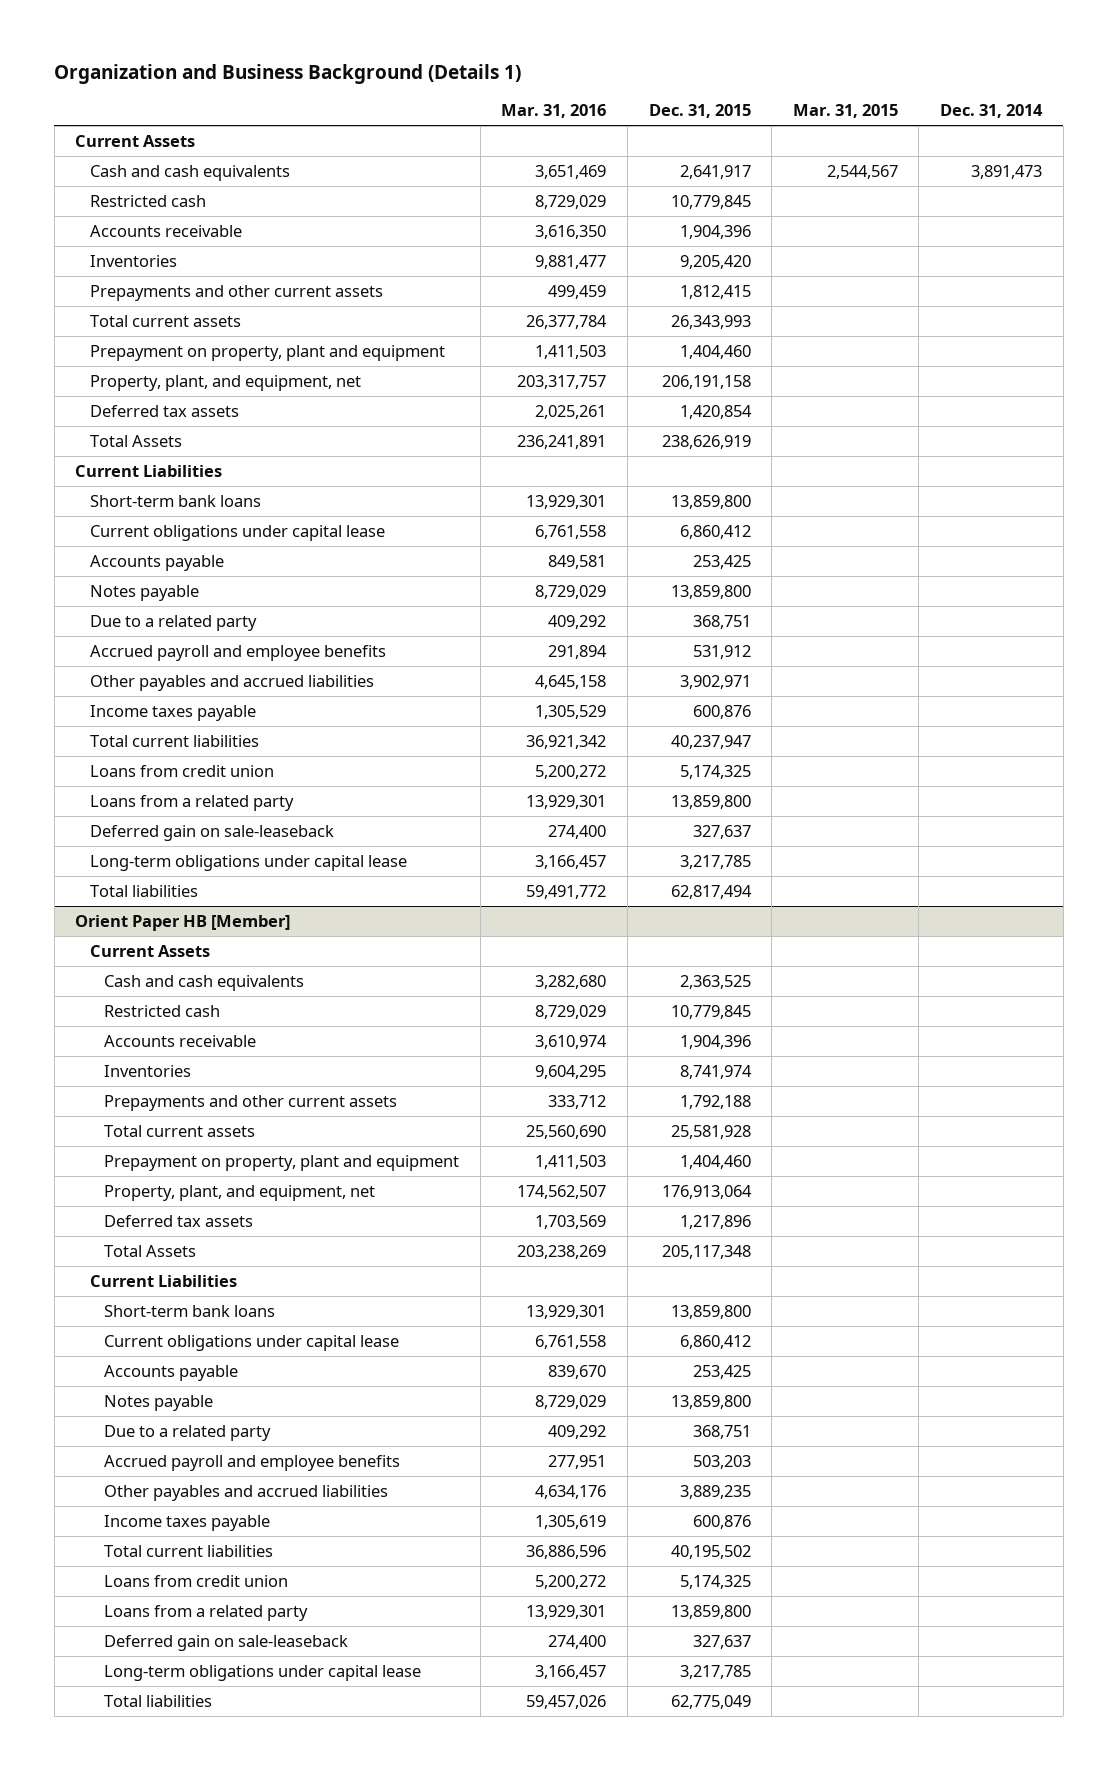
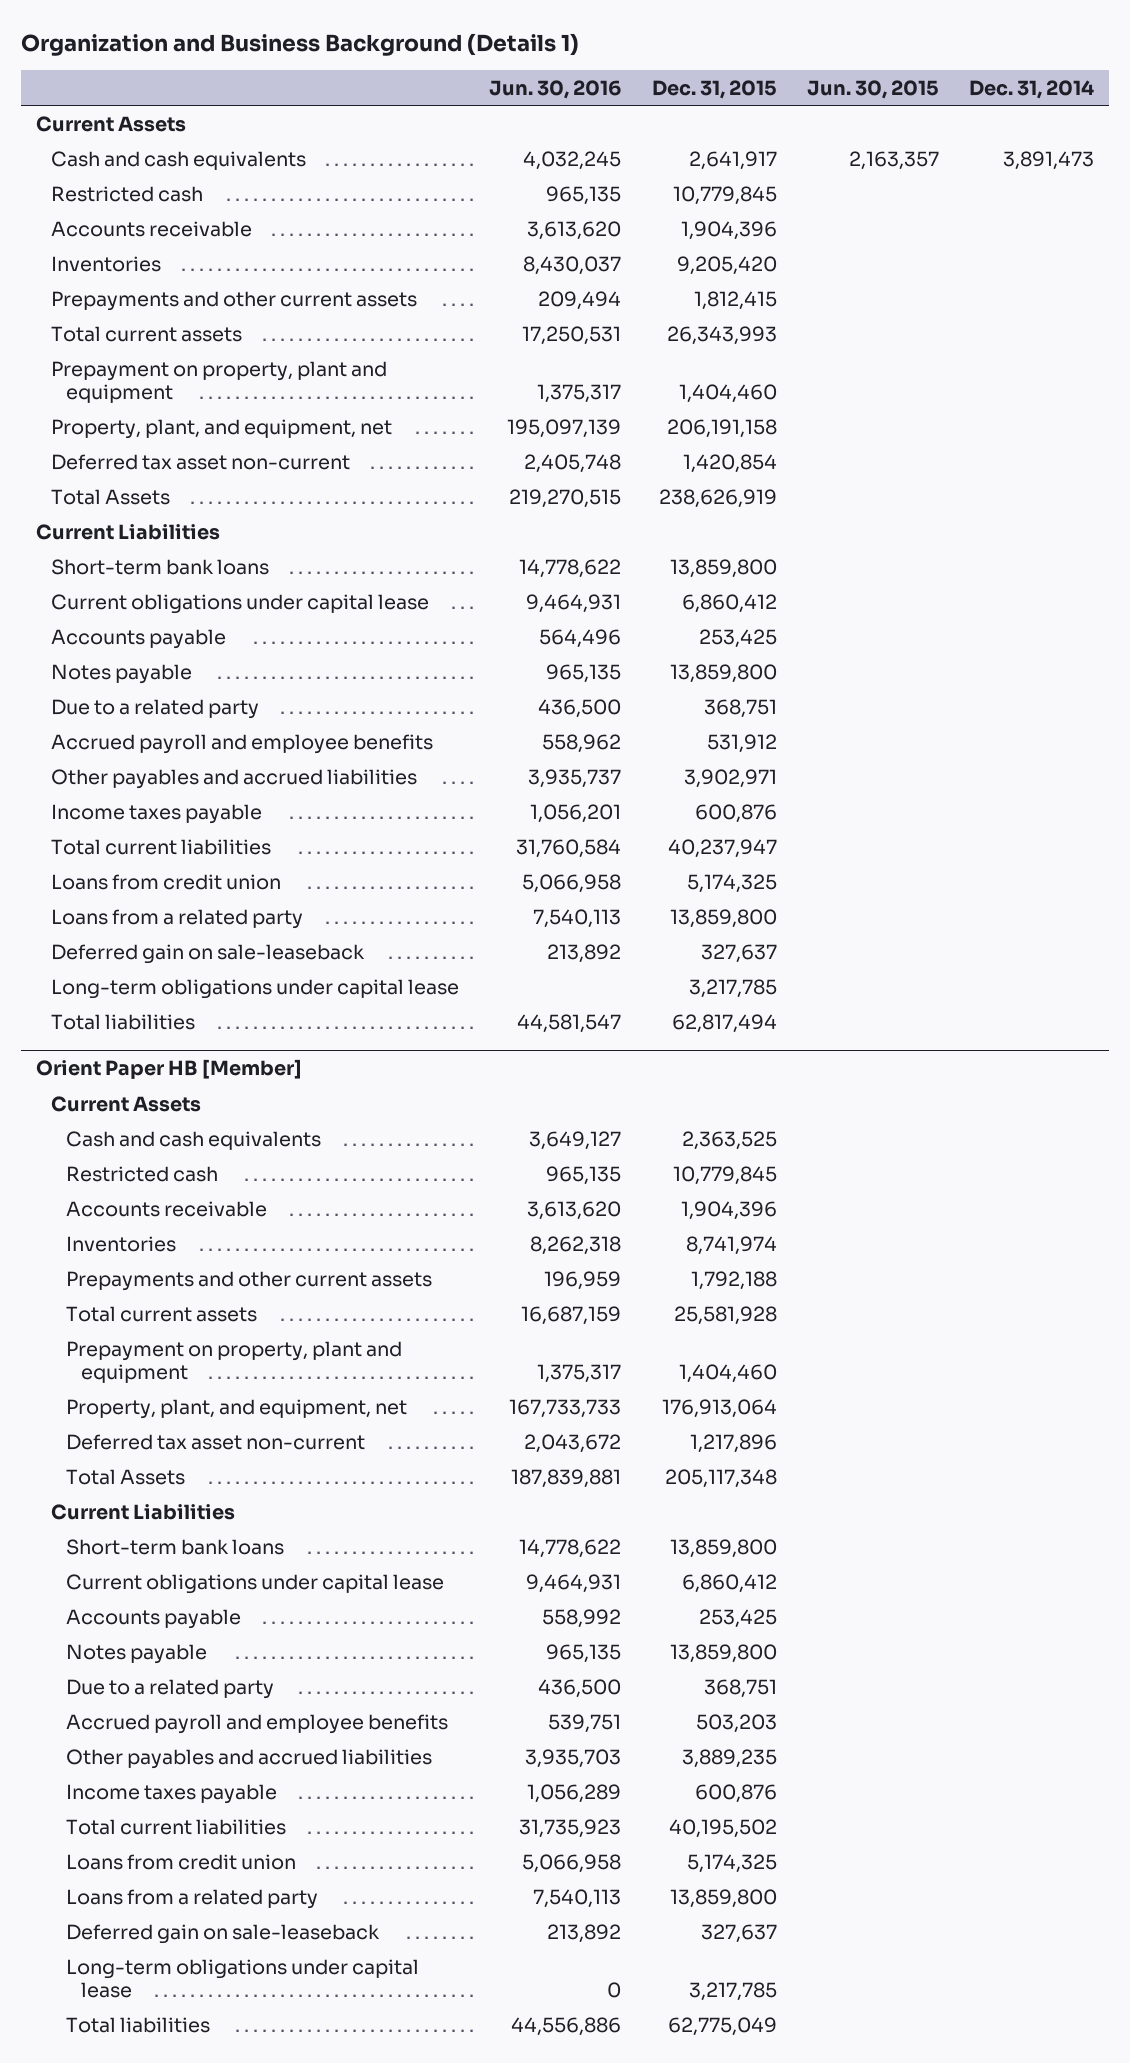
- | Mar. 31, 2016 | Dec. 31, 2015 | Mar. 31, 2015 | Dec. 31, 2014
+ | Jun. 30, 2016 | Dec. 31, 2015 | Jun. 30, 2015 | Dec. 31, 2014
- Deferred tax assets | 2,025,261 | 1,420,854 | |
+ Deferred tax asset non-current | 2,405,748 | 1,420,854 | |
@ Orient Paper HB [Member]
- Deferred tax assets | 1,703,569 | 1,217,896 | |
+ Deferred tax asset non-current | 2,043,672 | 1,217,896 | |

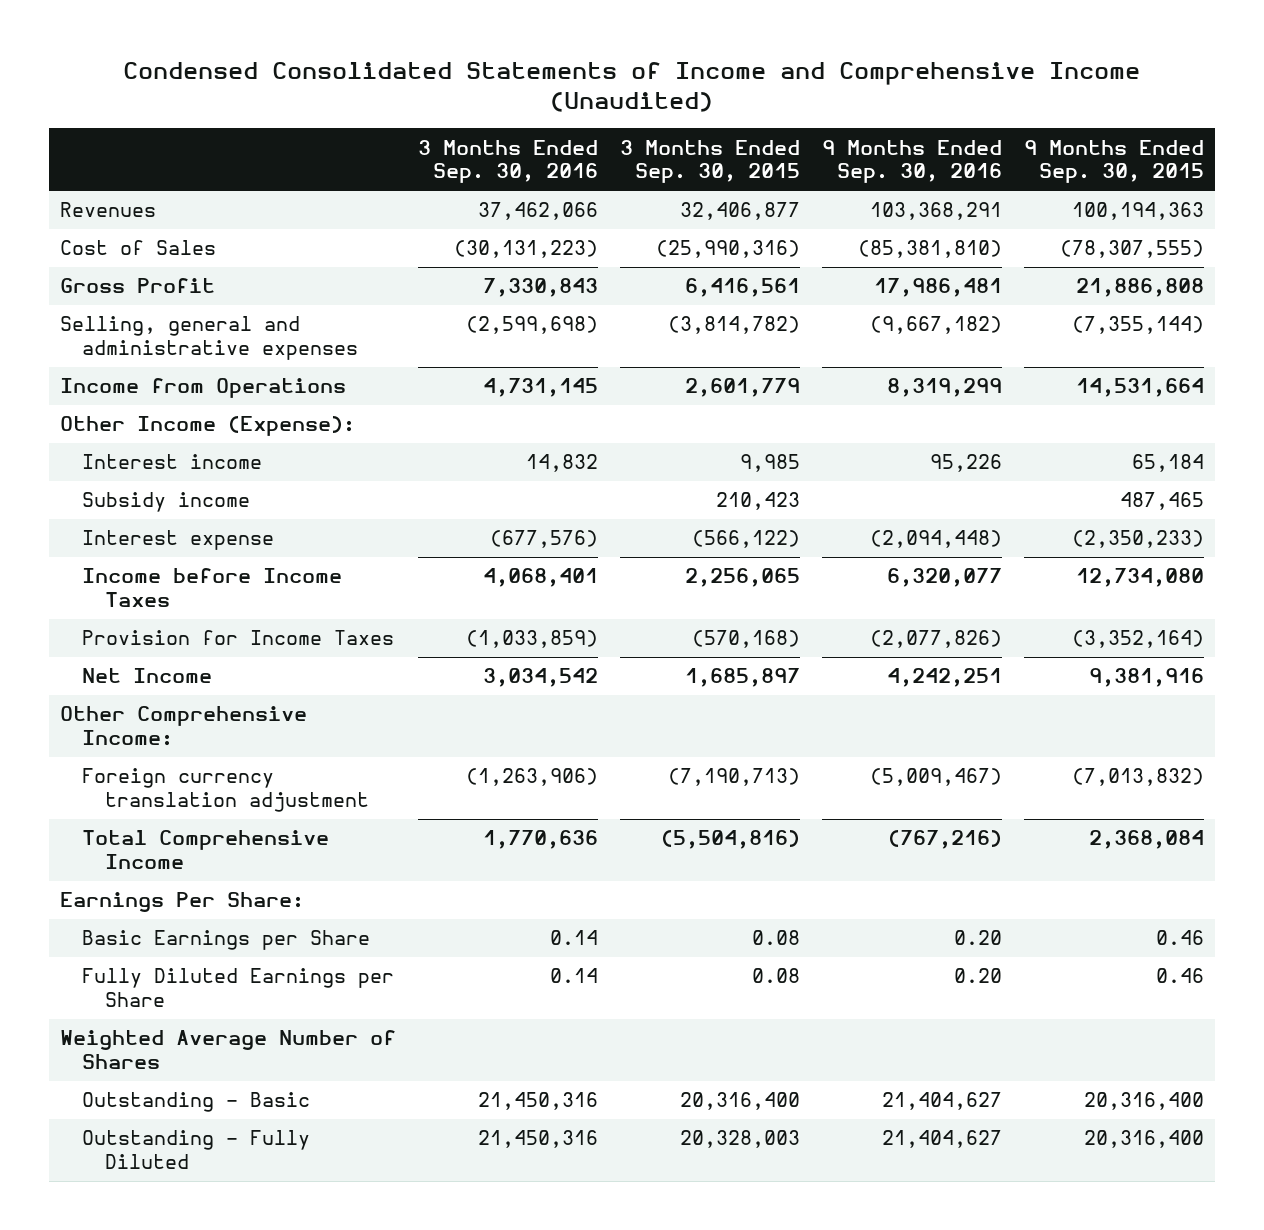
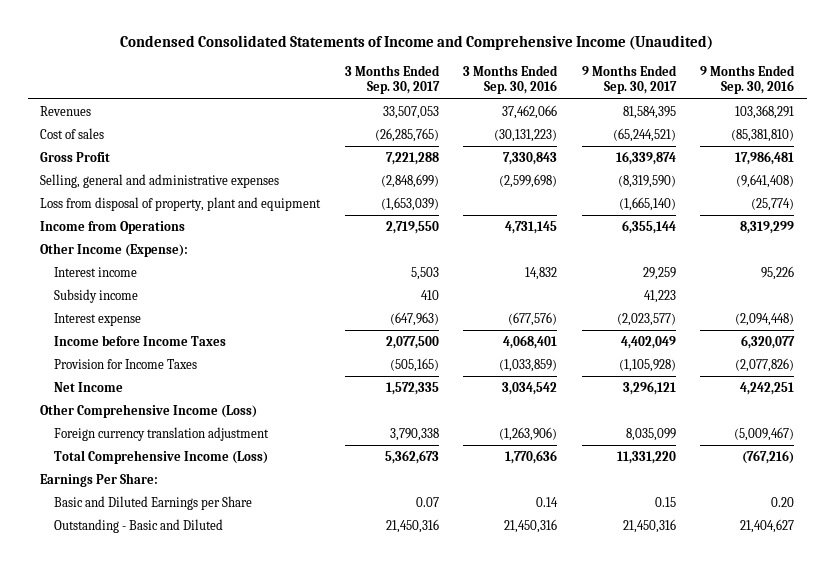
- | 3 Months Ended Sep. 30, 2016 | 3 Months Ended Sep. 30, 2015 | 9 Months Ended Sep. 30, 2016 | 9 Months Ended Sep. 30, 2015
+ | 3 Months Ended Sep. 30, 2017 | 3 Months Ended Sep. 30, 2016 | 9 Months Ended Sep. 30, 2017 | 9 Months Ended Sep. 30, 2016
- Cost of Sales | (30,131,223) | (25,990,316) | (85,381,810) | (78,307,555)
+ Cost of sales | (26,285,765) | (30,131,223) | (65,244,521) | (85,381,810)
- Selling, general and administrative expenses | (2,599,698) | (3,814,782) | (9,667,182) | (7,355,144)
+ Selling, general and administrative expenses | (2,848,699) | (2,599,698) | (8,319,590) | (9,641,408)
+ Loss from disposal of property, plant and equipment | (1,653,039) | | (1,665,140) | (25,774)
- Other Comprehensive Income:
+ Other Comprehensive Income (Loss)
- Total Comprehensive Income | 1,770,636 | (5,504,816) | (767,216) | 2,368,084
+ Total Comprehensive Income (Loss) | 5,362,673 | 1,770,636 | 11,331,220 | (767,216)
- Basic Earnings per Share | 0.14 | 0.08 | 0.20 | 0.46
- Fully Diluted Earnings per Share | 0.14 | 0.08 | 0.20 | 0.46
- Weighted Average Number of Shares
- Outstanding - Basic | 21,450,316 | 20,316,400 | 21,404,627 | 20,316,400
- Outstanding - Fully Diluted | 21,450,316 | 20,328,003 | 21,404,627 | 20,316,400
+ Basic and Diluted Earnings per Share | 0.07 | 0.14 | 0.15 | 0.20
+ Outstanding - Basic and Diluted | 21,450,316 | 21,450,316 | 21,450,316 | 21,404,627

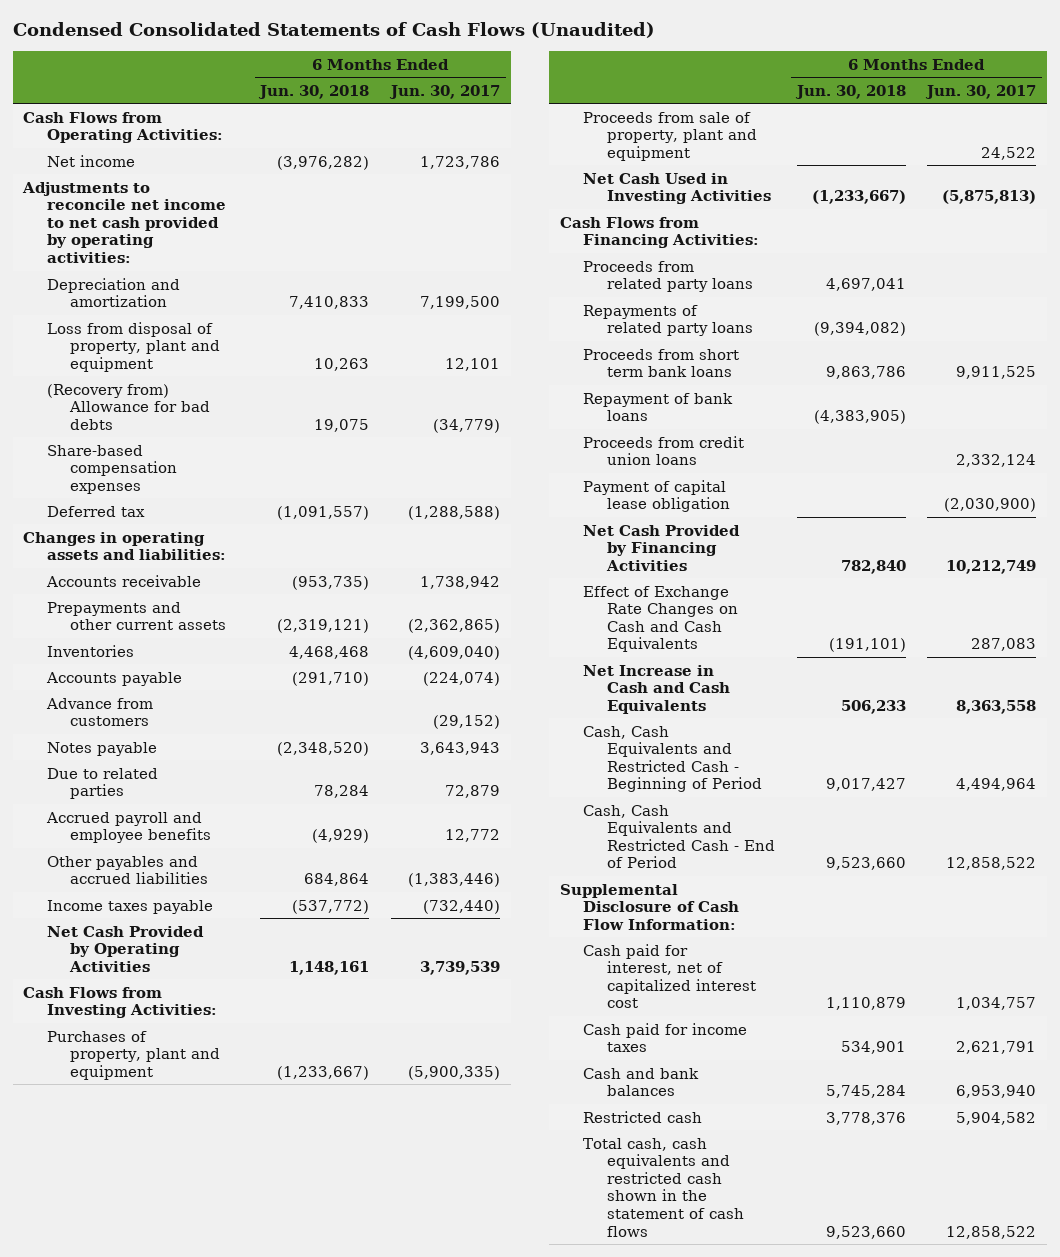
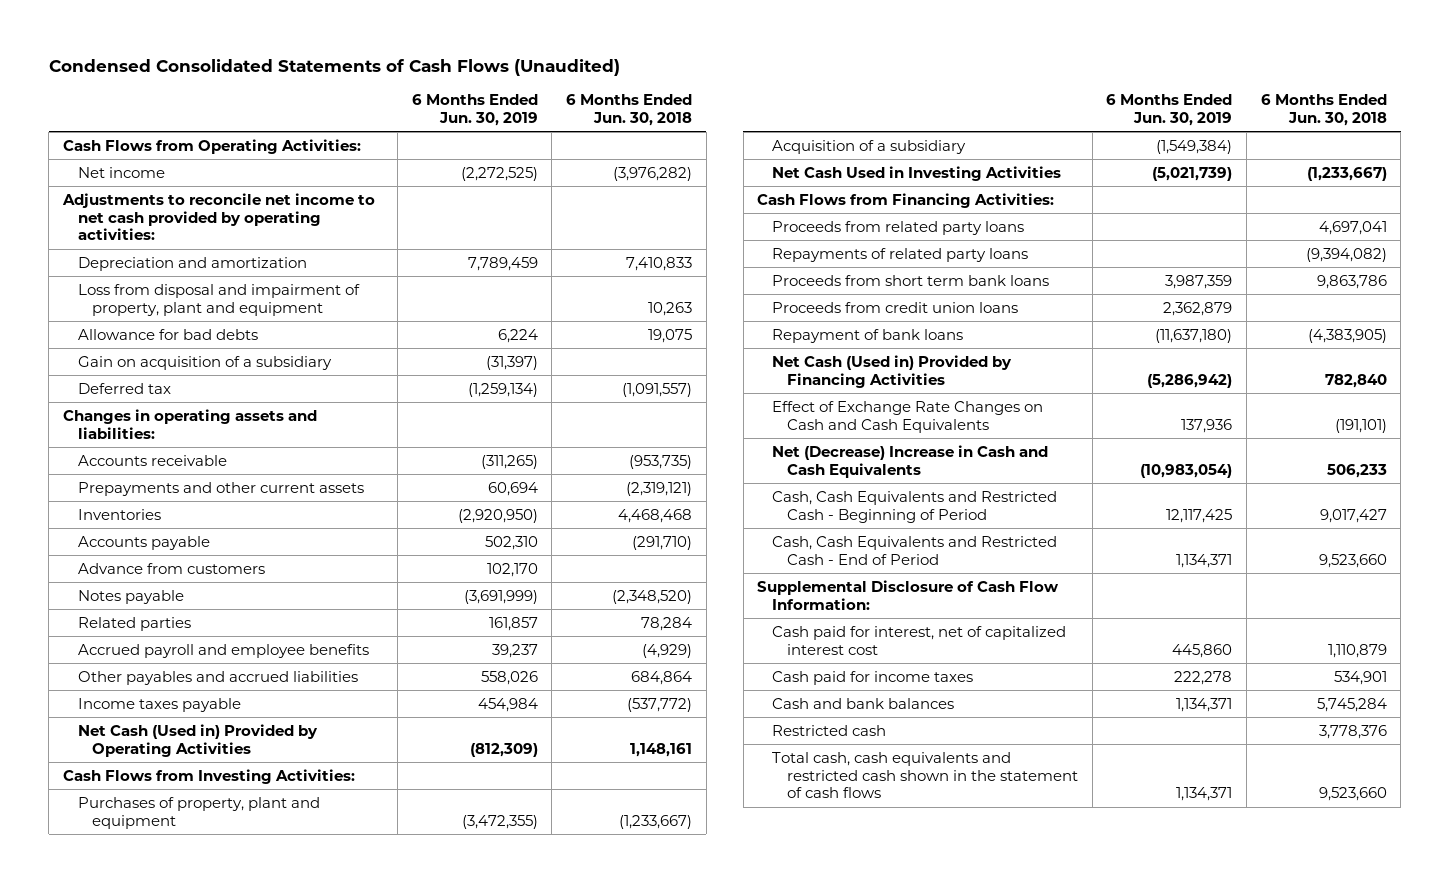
- | 6 Months Ended Jun. 30, 2018 | 6 Months Ended Jun. 30, 2017
+ | 6 Months Ended Jun. 30, 2019 | 6 Months Ended Jun. 30, 2018
- Loss from disposal of property, plant and equipment | 10,263 | 12,101
- (Recovery from) Allowance for bad debts | 19,075 | (34,779)
- Share-based compensation expenses
+ Loss from disposal and impairment of property, plant and equipment | | 10,263
+ Allowance for bad debts | 6,224 | 19,075
+ Gain on acquisition of a subsidiary | (31,397) |
- Due to related parties | 78,284 | 72,879
+ Related parties | 161,857 | 78,284
- Net Cash Provided by Operating Activities | 1,148,161 | 3,739,539
+ Net Cash (Used in) Provided by Operating Activities | (812,309) | 1,148,161
- Proceeds from sale of property, plant and equipment | | 24,522
+ Acquisition of a subsidiary | (1,549,384) |
- Payment of capital lease obligation | | (2,030,900)
- Net Cash Provided by Financing Activities | 782,840 | 10,212,749
moved down: Repayment of bank loans | (11,637,180) | (4,383,905)
+ Net Cash (Used in) Provided by Financing Activities | (5,286,942) | 782,840
- Net Increase in Cash and Cash Equivalents | 506,233 | 8,363,558
+ Net (Decrease) Increase in Cash and Cash Equivalents | (10,983,054) | 506,233

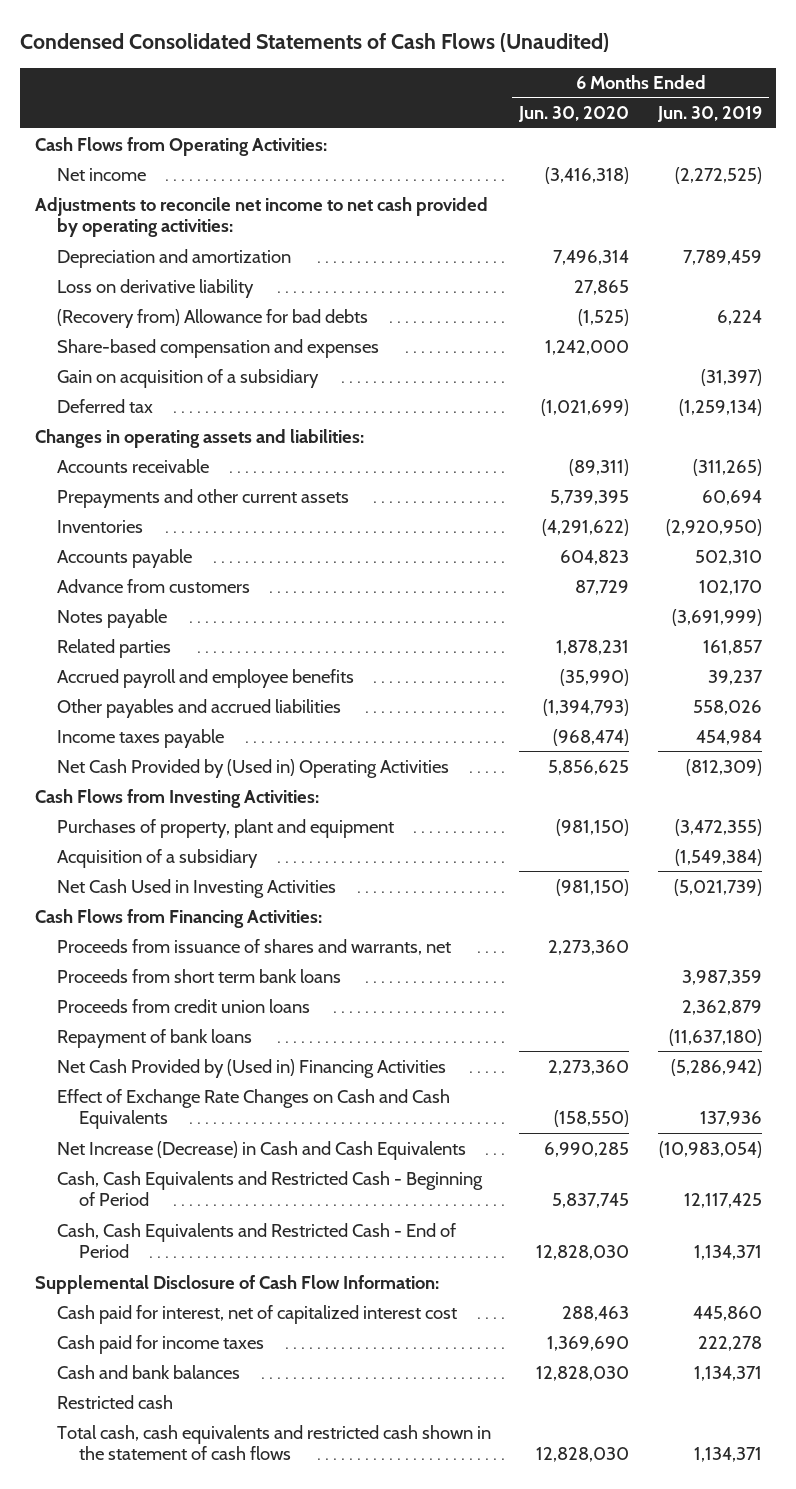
- | 6 Months Ended Jun. 30, 2019 | 6 Months Ended Jun. 30, 2018
+ | 6 Months Ended Jun. 30, 2020 | 6 Months Ended Jun. 30, 2019
- Loss from disposal and impairment of property, plant and equipment | | 10,263
- Allowance for bad debts | 6,224 | 19,075
+ Loss on derivative liability | 27,865 |
+ (Recovery from) Allowance for bad debts | (1,525) | 6,224
+ Share-based compensation and expenses | 1,242,000 |
- Net Cash (Used in) Provided by Operating Activities | (812,309) | 1,148,161
+ Net Cash Provided by (Used in) Operating Activities | 5,856,625 | (812,309)
- Proceeds from related party loans | | 4,697,041
- Repayments of related party loans | | (9,394,082)
+ Proceeds from issuance of shares and warrants, net | 2,273,360 |
- Net Cash (Used in) Provided by Financing Activities | (5,286,942) | 782,840
+ Net Cash Provided by (Used in) Financing Activities | 2,273,360 | (5,286,942)
- Net (Decrease) Increase in Cash and Cash Equivalents | (10,983,054) | 506,233
+ Net Increase (Decrease) in Cash and Cash Equivalents | 6,990,285 | (10,983,054)

